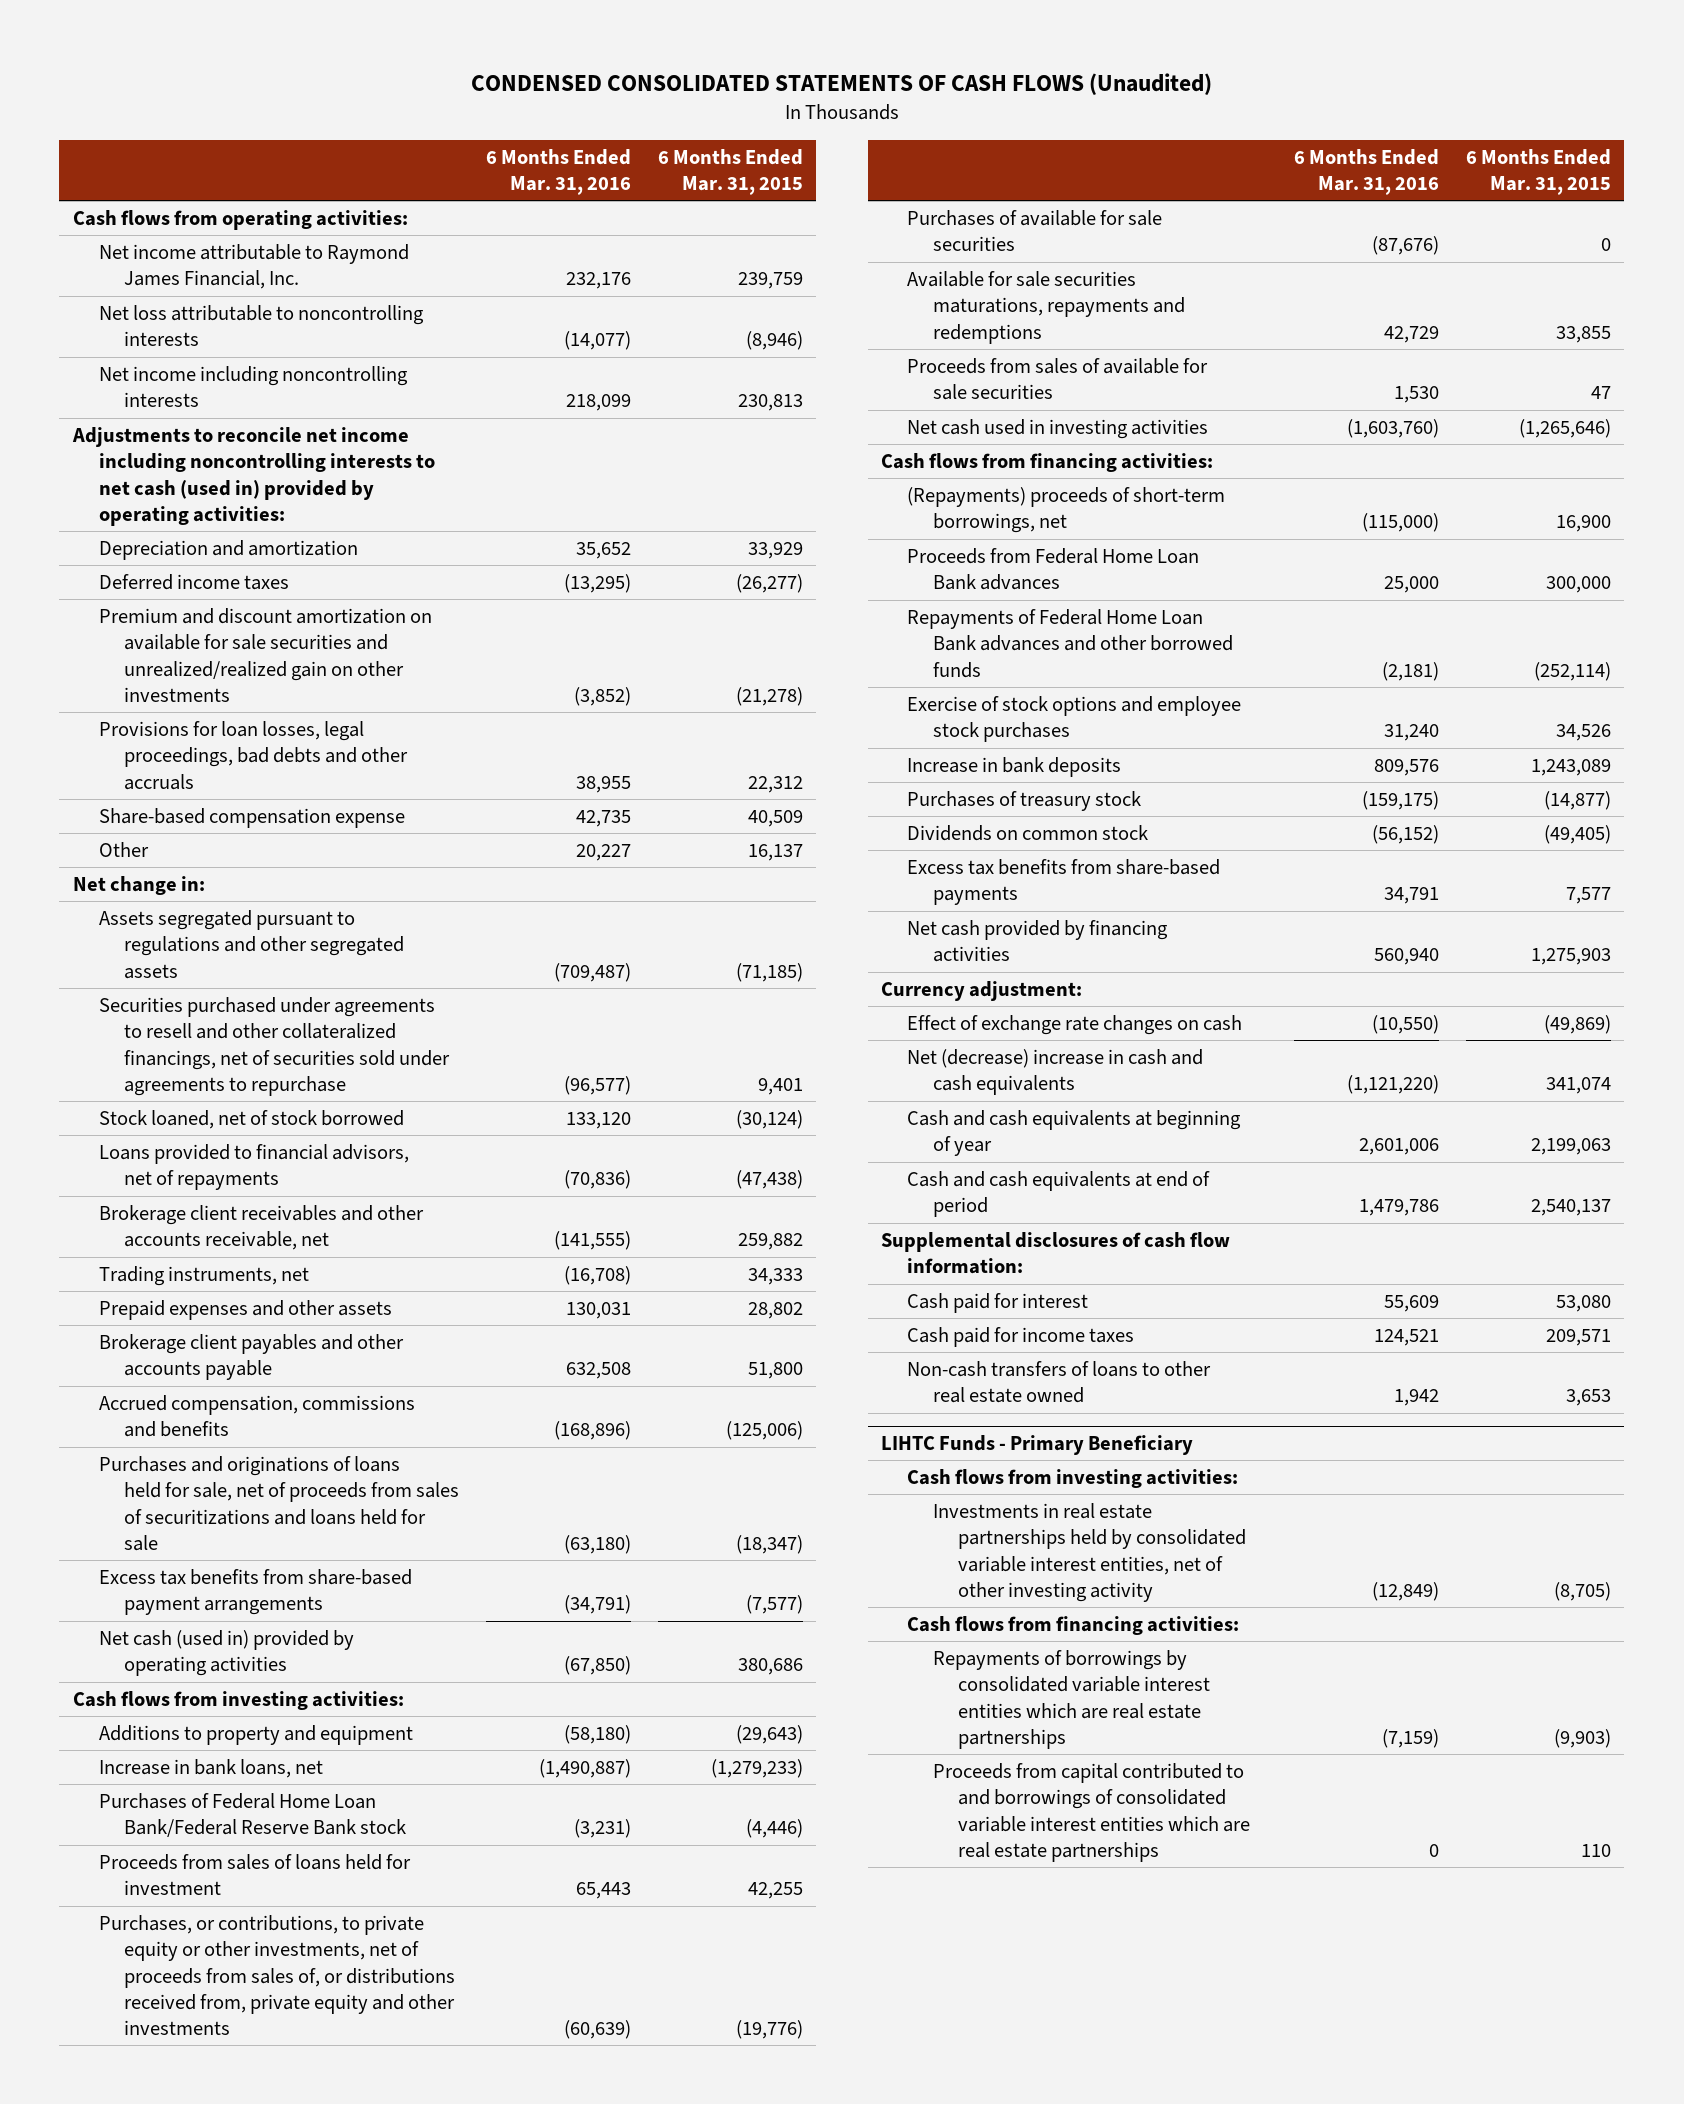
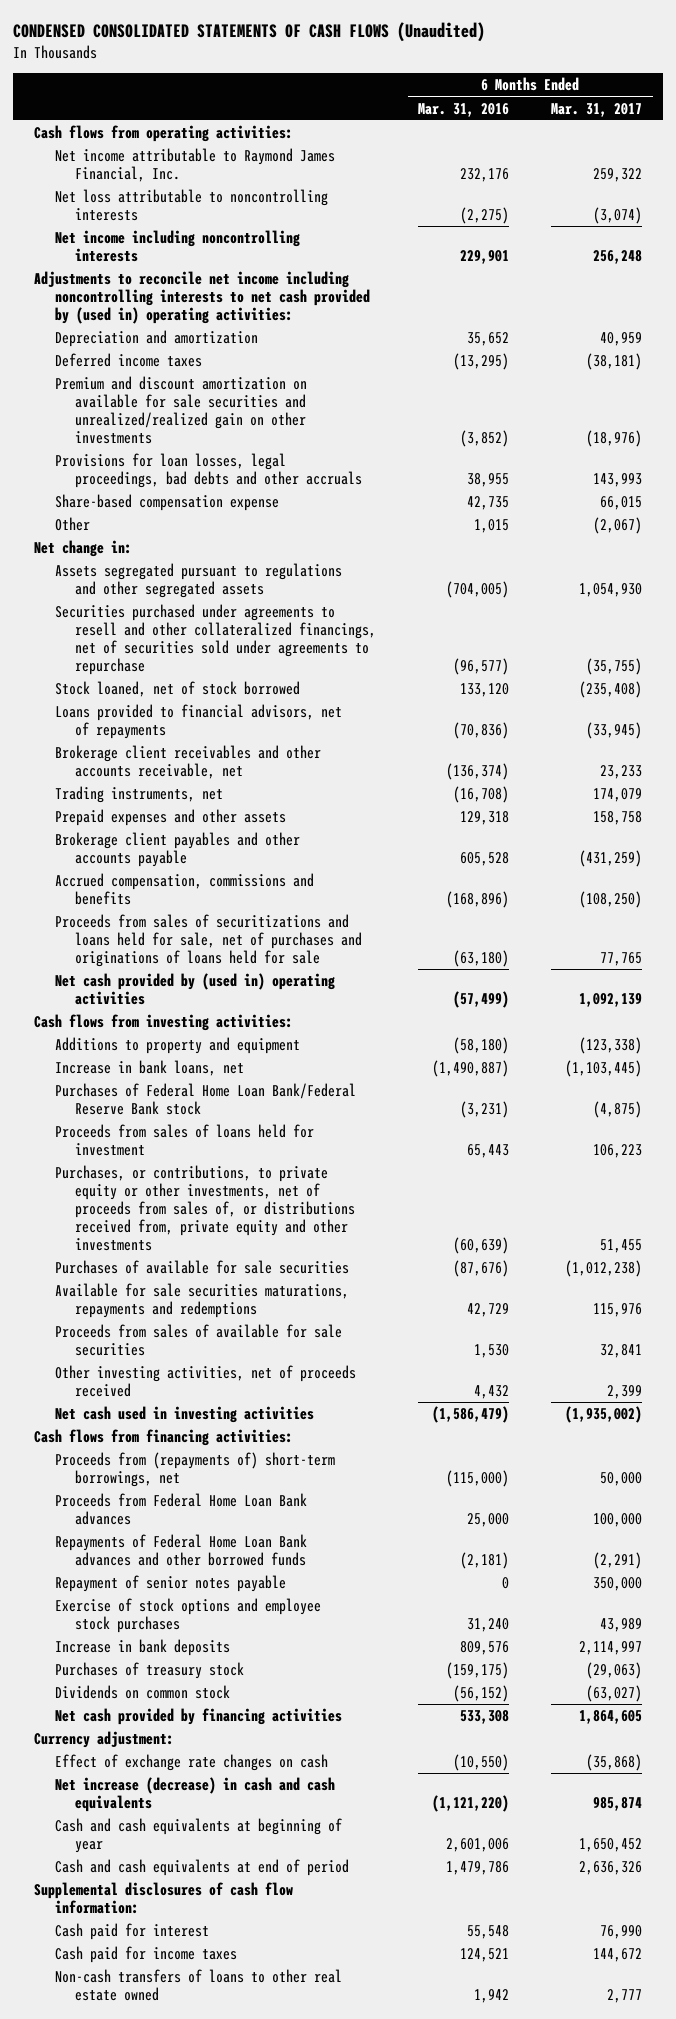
- | 6 Months Ended Mar. 31, 2016 | 6 Months Ended Mar. 31, 2015
+ | 6 Months Ended Mar. 31, 2016 | 6 Months Ended Mar. 31, 2017
- Net loss attributable to noncontrolling interests | (14,077) | (8,946)
- Net income including noncontrolling interests | 218,099 | 230,813
- Adjustments to reconcile net income including noncontrolling interests to net cash (used in) provided by operating activities:
+ Net loss attributable to noncontrolling interests | (2,275) | (3,074)
+ Net income including noncontrolling interests | 229,901 | 256,248
+ Adjustments to reconcile net income including noncontrolling interests to net cash provided by (used in) operating activities:
- Other | 20,227 | 16,137
+ Other | 1,015 | (2,067)
- Assets segregated pursuant to regulations and other segregated assets | (709,487) | (71,185)
+ Assets segregated pursuant to regulations and other segregated assets | (704,005) | 1,054,930
- Brokerage client receivables and other accounts receivable, net | (141,555) | 259,882
+ Brokerage client receivables and other accounts receivable, net | (136,374) | 23,233
- Prepaid expenses and other assets | 130,031 | 28,802
- Brokerage client payables and other accounts payable | 632,508 | 51,800
+ Prepaid expenses and other assets | 129,318 | 158,758
+ Brokerage client payables and other accounts payable | 605,528 | (431,259)
- Purchases and originations of loans held for sale, net of proceeds from sales of securitizations and loans held for sale | (63,180) | (18,347)
- Excess tax benefits from share-based payment arrangements | (34,791) | (7,577)
- Net cash (used in) provided by operating activities | (67,850) | 380,686
+ Proceeds from sales of securitizations and loans held for sale, net of purchases and originations of loans held for sale | (63,180) | 77,765
+ Net cash provided by (used in) operating activities | (57,499) | 1,092,139
- Net cash used in investing activities | (1,603,760) | (1,265,646)
+ Other investing activities, net of proceeds received | 4,432 | 2,399
+ Net cash used in investing activities | (1,586,479) | (1,935,002)
- (Repayments) proceeds of short-term borrowings, net | (115,000) | 16,900
+ Proceeds from (repayments of) short-term borrowings, net | (115,000) | 50,000
+ Repayment of senior notes payable | 0 | 350,000
- Excess tax benefits from share-based payments | 34,791 | 7,577
- Net cash provided by financing activities | 560,940 | 1,275,903
+ Net cash provided by financing activities | 533,308 | 1,864,605
- Net (decrease) increase in cash and cash equivalents | (1,121,220) | 341,074
+ Net increase (decrease) in cash and cash equivalents | (1,121,220) | 985,874
- Cash paid for interest | 55,609 | 53,080
+ Cash paid for interest | 55,548 | 76,990
- LIHTC Funds - Primary Beneficiary
- Cash flows from investing activities:
- Investments in real estate partnerships held by consolidated variable interest entities, net of other investing activity | (12,849) | (8,705)
- Cash flows from financing activities:
- Repayments of borrowings by consolidated variable interest entities which are real estate partnerships | (7,159) | (9,903)
- Proceeds from capital contributed to and borrowings of consolidated variable interest entities which are real estate partnerships | 0 | 110

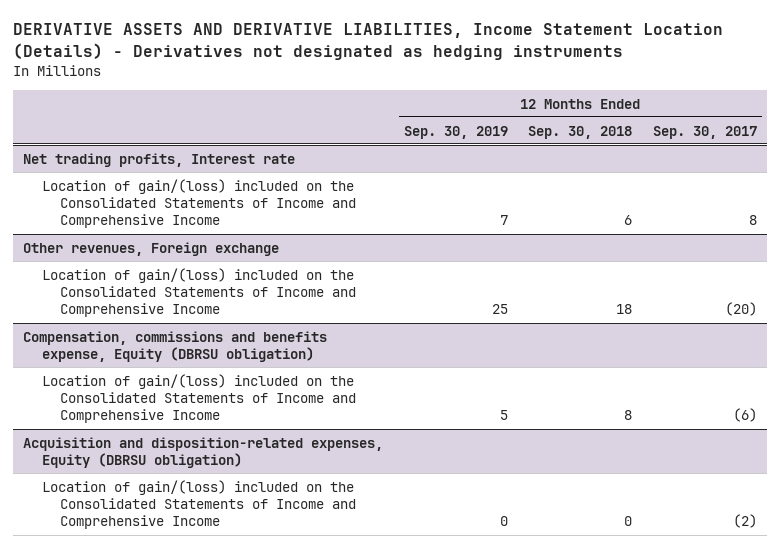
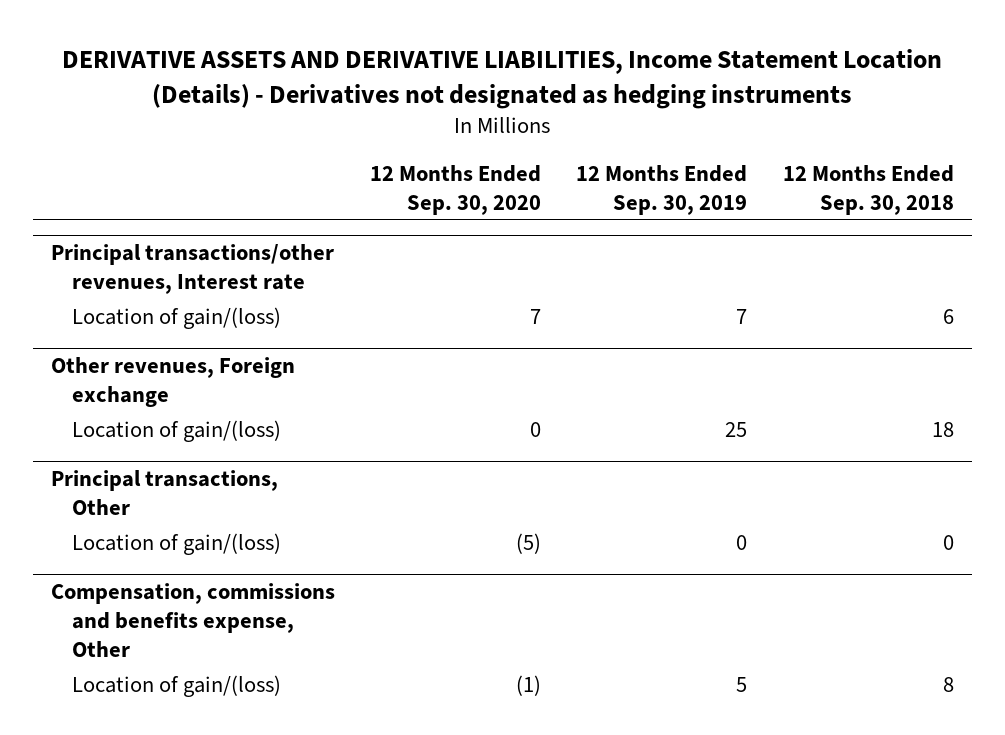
- | 12 Months Ended Sep. 30, 2019 | 12 Months Ended Sep. 30, 2018 | 12 Months Ended Sep. 30, 2017
+ | 12 Months Ended Sep. 30, 2020 | 12 Months Ended Sep. 30, 2019 | 12 Months Ended Sep. 30, 2018
- Net trading profits, Interest rate
- Location of gain/(loss) included on the Consolidated Statements of Income and Comprehensive Income | 7 | 6 | 8
+ Principal transactions/other revenues, Interest rate
+ Location of gain/(loss) | 7 | 7 | 6
@ Other revenues, Foreign exchange
- Location of gain/(loss) included on the Consolidated Statements of Income and Comprehensive Income | 25 | 18 | (20)
- Compensation, commissions and benefits expense, Equity (DBRSU obligation)
- Location of gain/(loss) included on the Consolidated Statements of Income and Comprehensive Income | 5 | 8 | (6)
- Acquisition and disposition-related expenses, Equity (DBRSU obligation)
- Location of gain/(loss) included on the Consolidated Statements of Income and Comprehensive Income | 0 | 0 | (2)
@ Other revenues, Foreign exchange
+ Location of gain/(loss) | 0 | 25 | 18
+ Principal transactions, Other
+ Location of gain/(loss) | (5) | 0 | 0
+ Compensation, commissions and benefits expense, Other
+ Location of gain/(loss) | (1) | 5 | 8

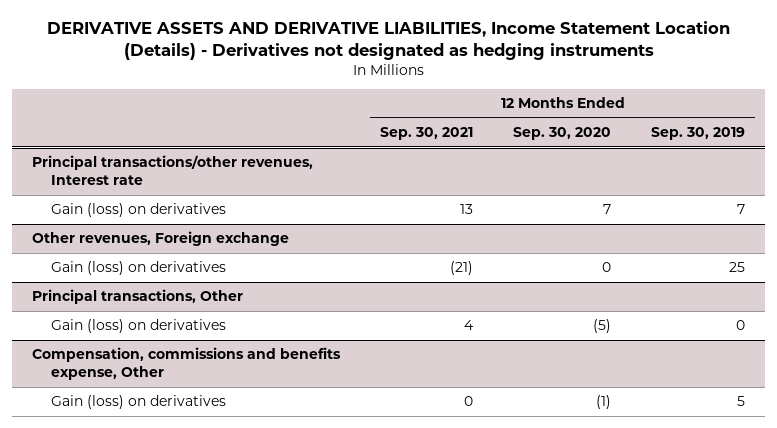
- | 12 Months Ended Sep. 30, 2020 | 12 Months Ended Sep. 30, 2019 | 12 Months Ended Sep. 30, 2018
+ | 12 Months Ended Sep. 30, 2021 | 12 Months Ended Sep. 30, 2020 | 12 Months Ended Sep. 30, 2019
@ Principal transactions/other revenues, Interest rate
- Location of gain/(loss) | 7 | 7 | 6
+ Gain (loss) on derivatives | 13 | 7 | 7
@ Other revenues, Foreign exchange
- Location of gain/(loss) | 0 | 25 | 18
+ Gain (loss) on derivatives | (21) | 0 | 25
@ Principal transactions, Other
- Location of gain/(loss) | (5) | 0 | 0
+ Gain (loss) on derivatives | 4 | (5) | 0
@ Compensation, commissions and benefits expense, Other
- Location of gain/(loss) | (1) | 5 | 8
+ Gain (loss) on derivatives | 0 | (1) | 5

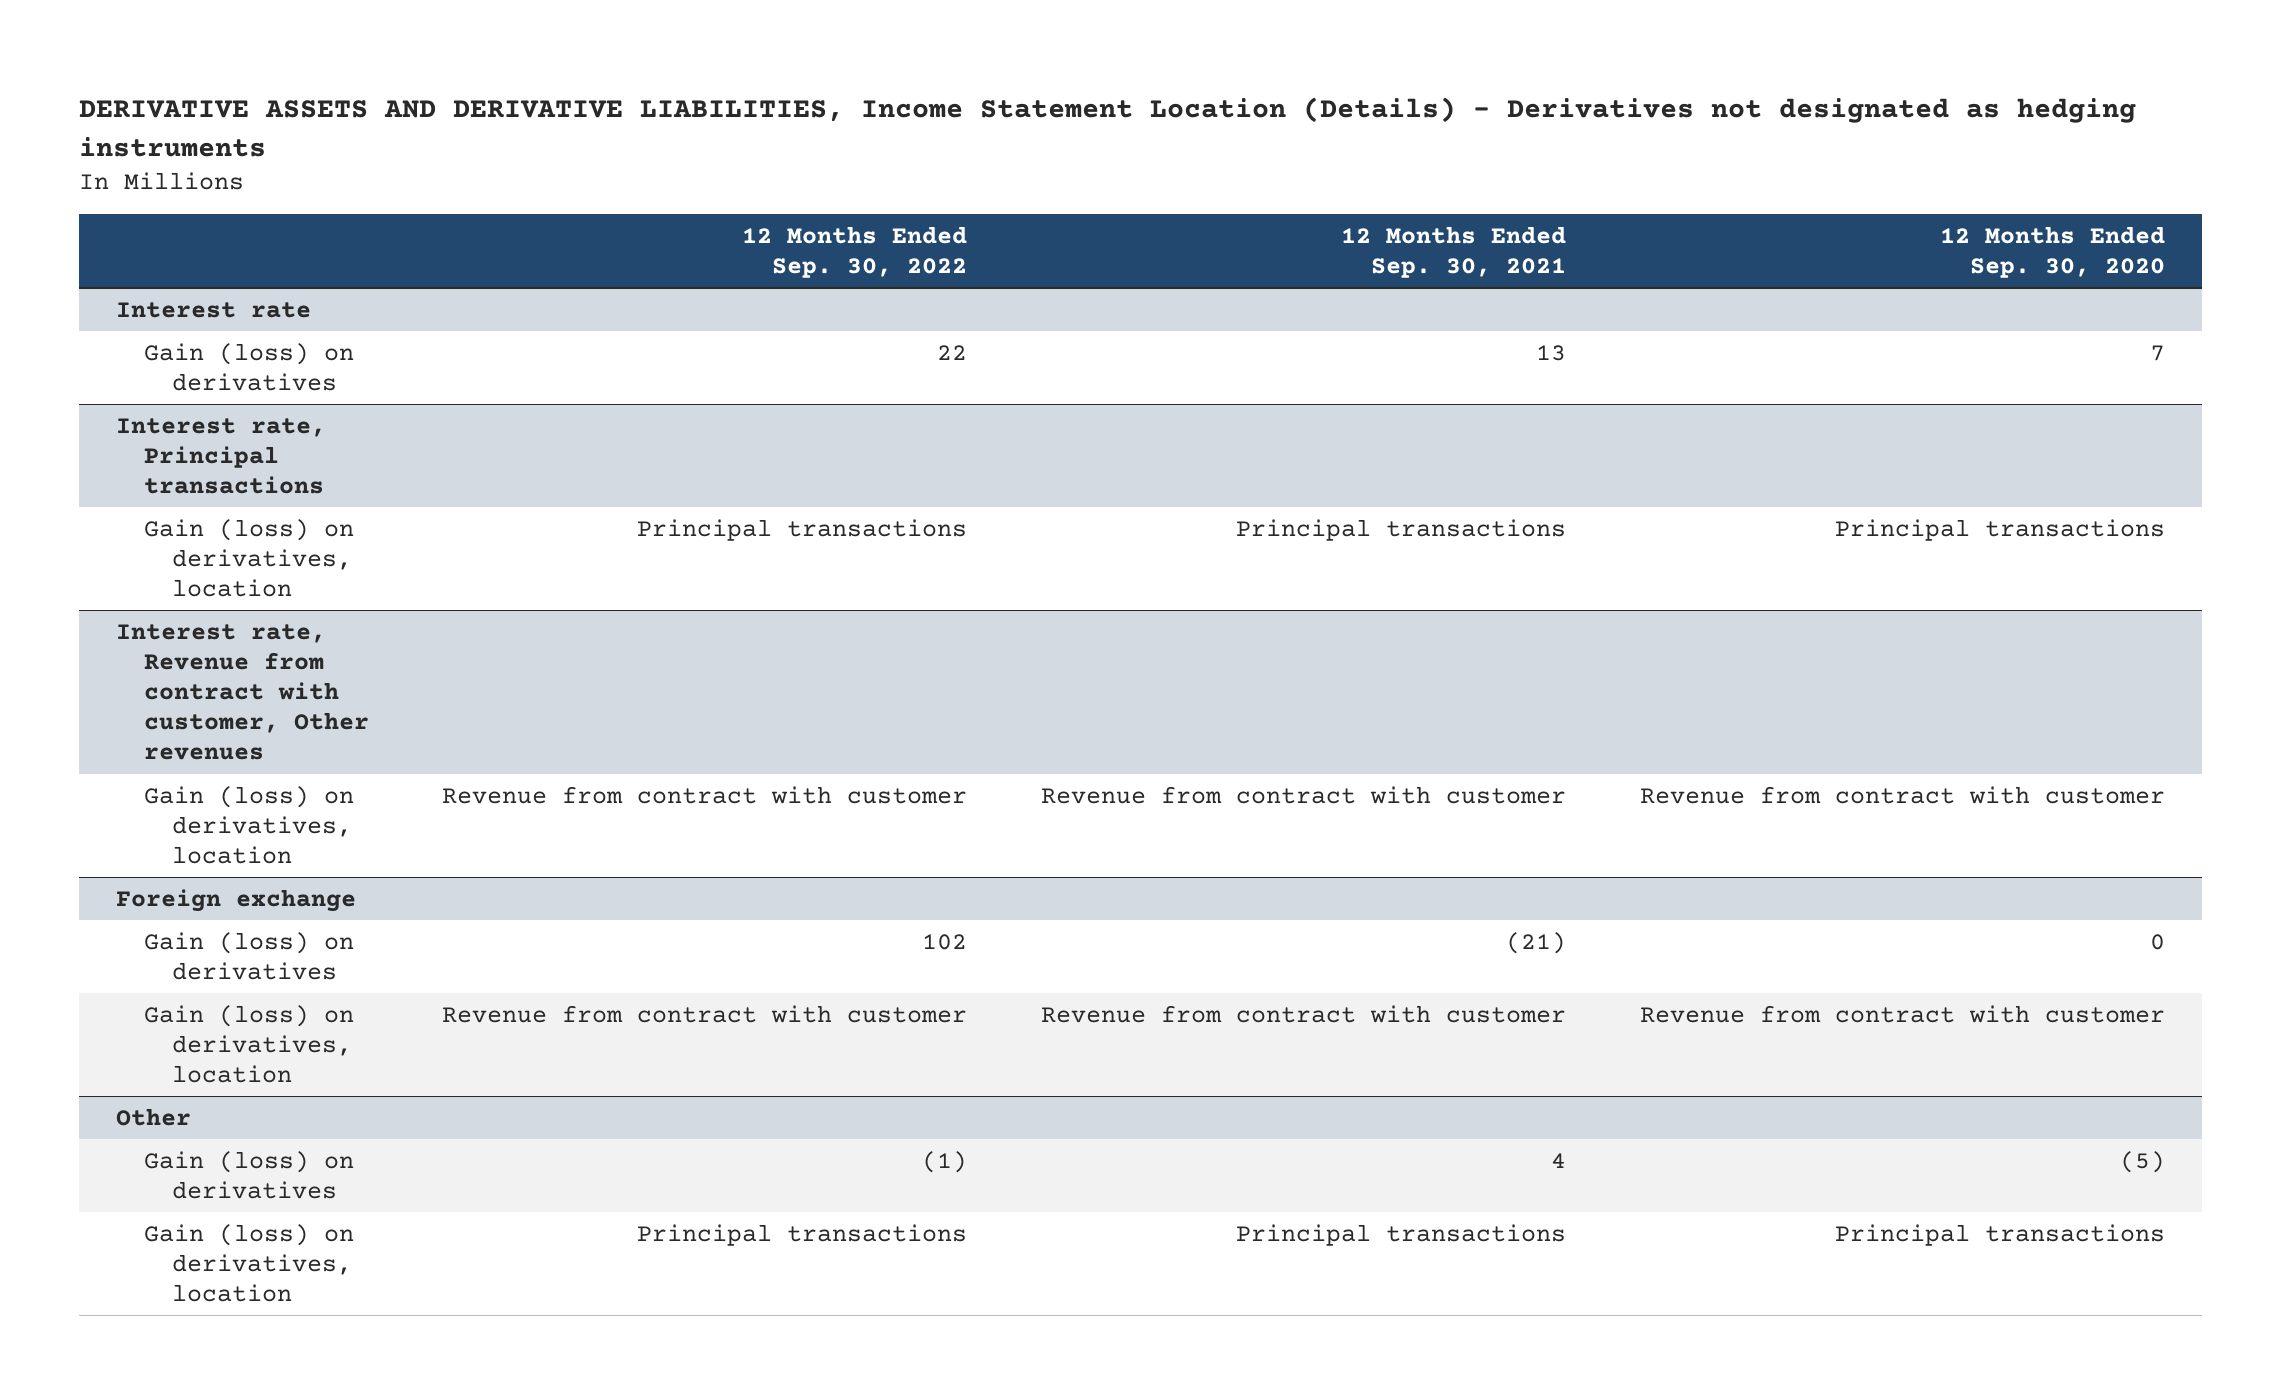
- | 12 Months Ended Sep. 30, 2021 | 12 Months Ended Sep. 30, 2020 | 12 Months Ended Sep. 30, 2019
+ | 12 Months Ended Sep. 30, 2022 | 12 Months Ended Sep. 30, 2021 | 12 Months Ended Sep. 30, 2020
- Principal transactions/other revenues, Interest rate
+ Interest rate
- Other revenues, Foreign exchange
+ Interest rate, Principal transactions
+ Gain (loss) on derivatives, location | Principal transactions | Principal transactions | Principal transactions
+ Interest rate, Revenue from contract with customer, Other revenues
+ Gain (loss) on derivatives, location | Revenue from contract with customer | Revenue from contract with customer | Revenue from contract with customer
+ Foreign exchange
- Principal transactions, Other
+ Gain (loss) on derivatives, location | Revenue from contract with customer | Revenue from contract with customer | Revenue from contract with customer
+ Other
- Compensation, commissions and benefits expense, Other
- Gain (loss) on derivatives | 0 | (1) | 5
+ Gain (loss) on derivatives, location | Principal transactions | Principal transactions | Principal transactions

